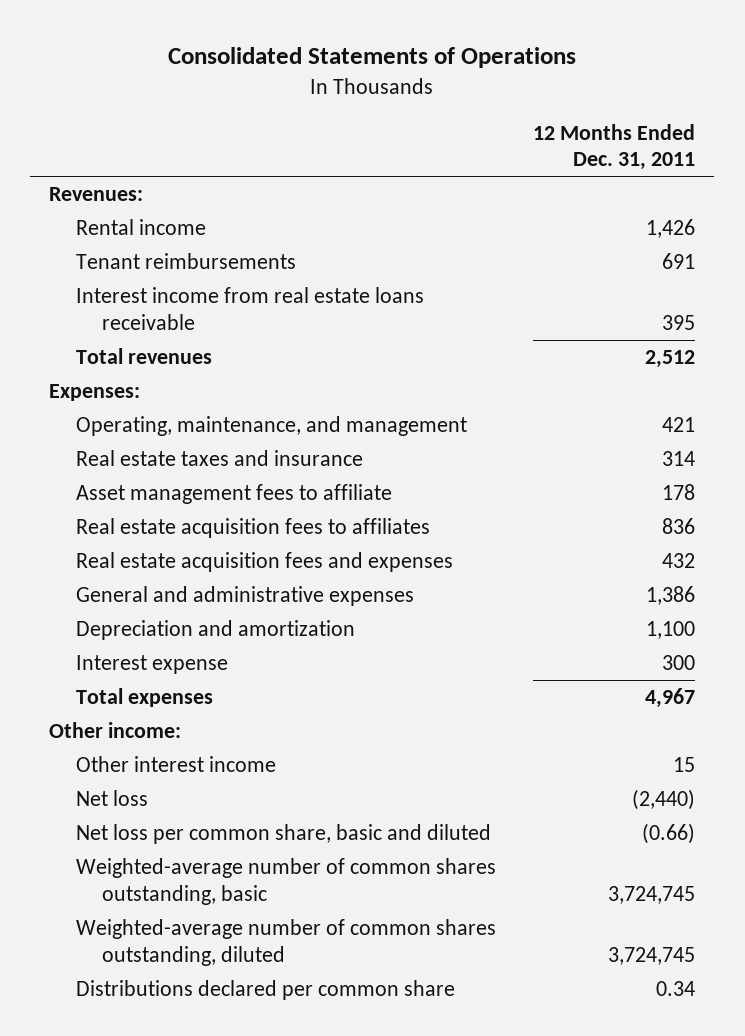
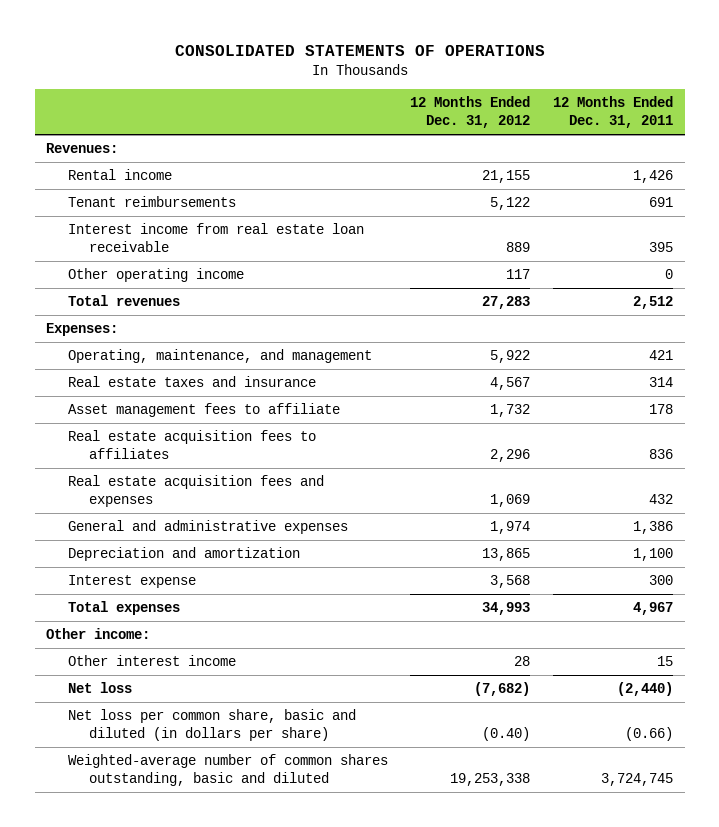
- Consolidated Statements of Operations
+ CONSOLIDATED STATEMENTS OF OPERATIONS
- | 12 Months Ended Dec. 31, 2011
+ | 12 Months Ended Dec. 31, 2012 | 12 Months Ended Dec. 31, 2011
- Interest income from real estate loans receivable | 395
+ Interest income from real estate loan receivable | 889 | 395
+ Other operating income | 117 | 0
- Net loss per common share, basic and diluted | (0.66)
- Weighted-average number of common shares outstanding, basic | 3,724,745
- Weighted-average number of common shares outstanding, diluted | 3,724,745
- Distributions declared per common share | 0.34
+ Net loss per common share, basic and diluted (in dollars per share) | (0.40) | (0.66)
+ Weighted-average number of common shares outstanding, basic and diluted | 19,253,338 | 3,724,745

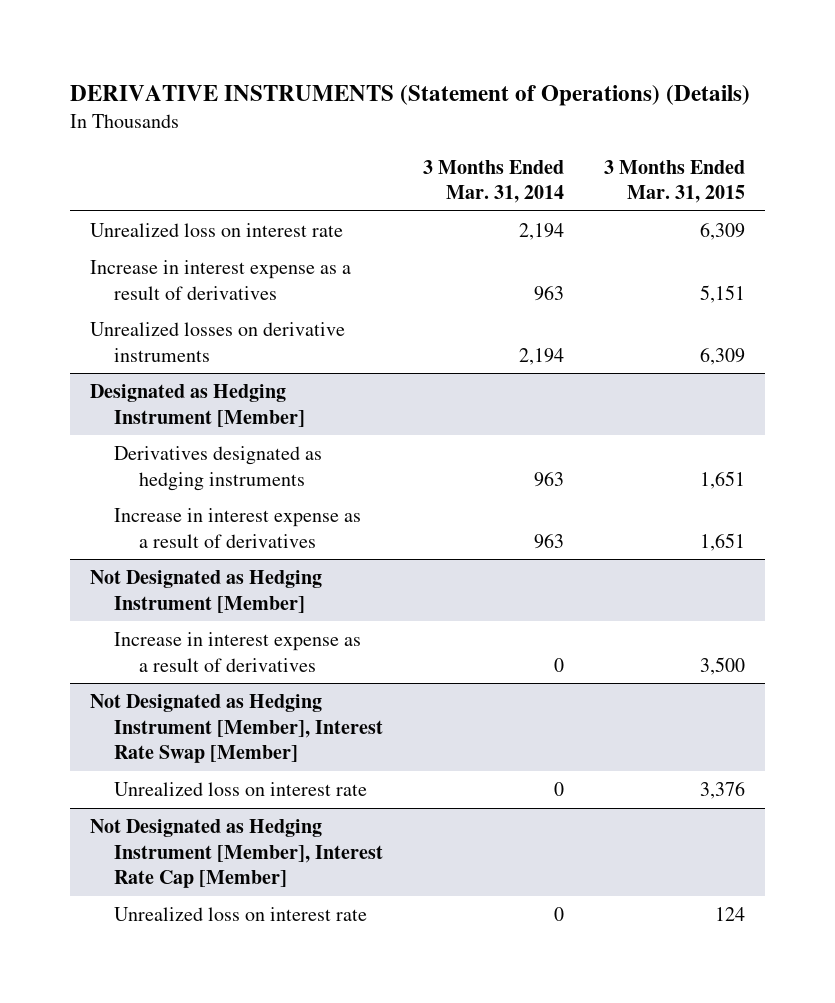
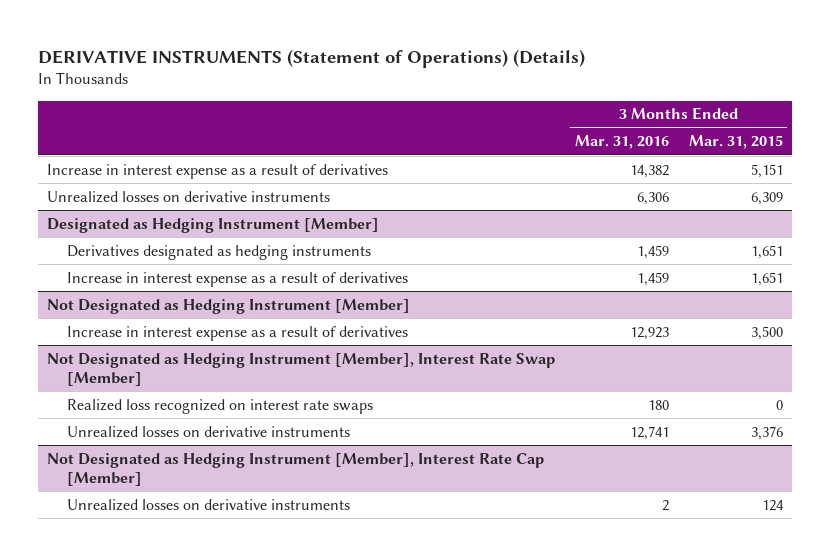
- | 3 Months Ended Mar. 31, 2014 | 3 Months Ended Mar. 31, 2015
+ | 3 Months Ended Mar. 31, 2016 | 3 Months Ended Mar. 31, 2015
- Unrealized loss on interest rate | 2,194 | 6,309
@ Not Designated as Hedging Instrument [Member], Interest Rate Swap [Member]
- Unrealized loss on interest rate | 0 | 3,376
+ Realized loss recognized on interest rate swaps | 180 | 0
+ Unrealized losses on derivative instruments | 12,741 | 3,376
@ Not Designated as Hedging Instrument [Member], Interest Rate Cap [Member]
- Unrealized loss on interest rate | 0 | 124
+ Unrealized losses on derivative instruments | 2 | 124

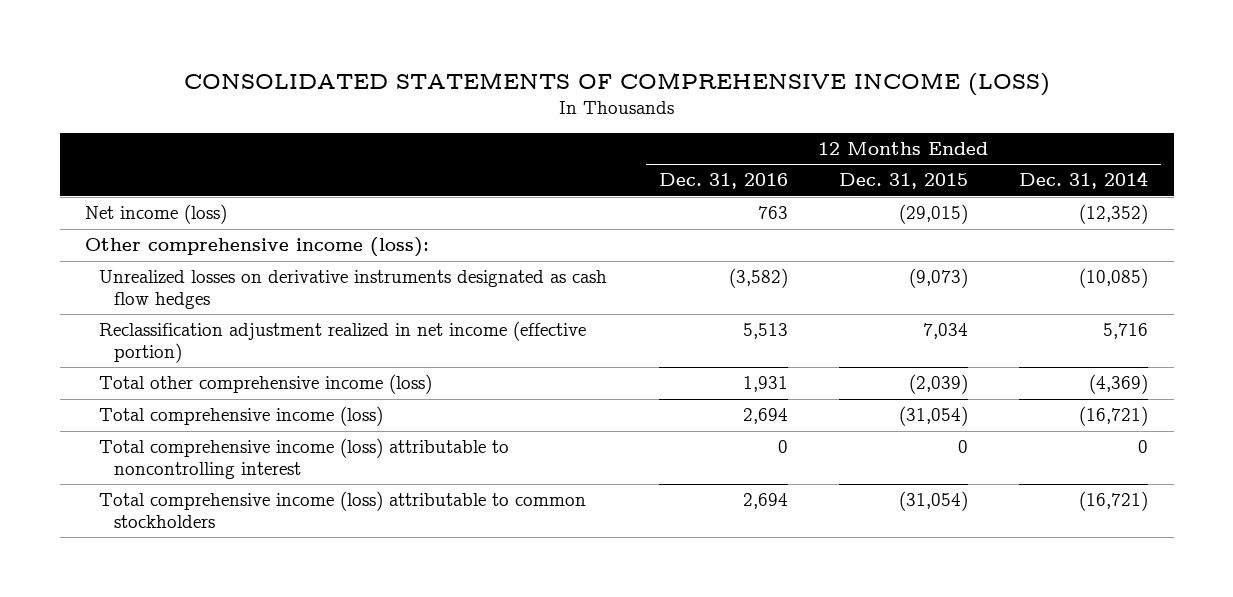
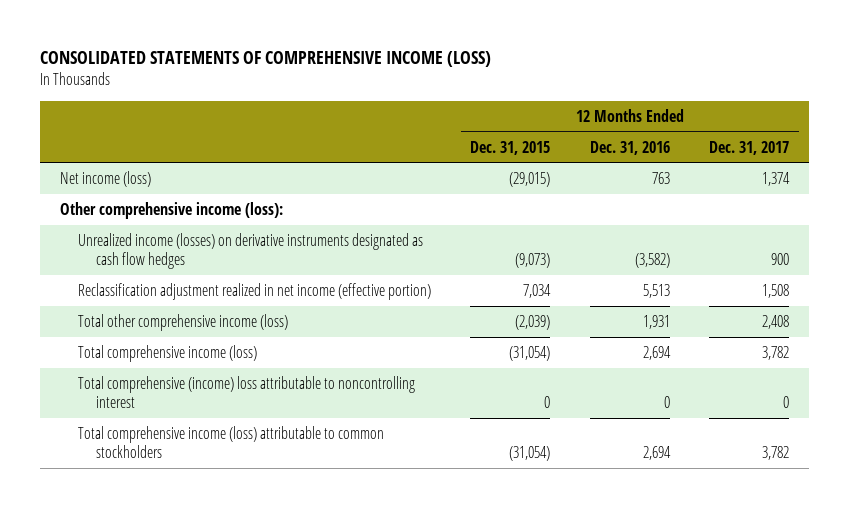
- | 12 Months Ended Dec. 31, 2016 | 12 Months Ended Dec. 31, 2015 | 12 Months Ended Dec. 31, 2014
+ | 12 Months Ended Dec. 31, 2015 | 12 Months Ended Dec. 31, 2016 | 12 Months Ended Dec. 31, 2017
- Unrealized losses on derivative instruments designated as cash flow hedges | (3,582) | (9,073) | (10,085)
+ Unrealized income (losses) on derivative instruments designated as cash flow hedges | (9,073) | (3,582) | 900
- Total comprehensive income (loss) attributable to noncontrolling interest | 0 | 0 | 0
+ Total comprehensive (income) loss attributable to noncontrolling interest | 0 | 0 | 0

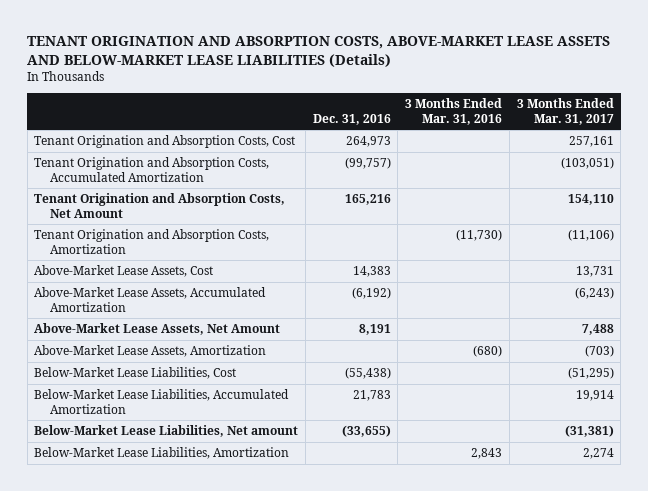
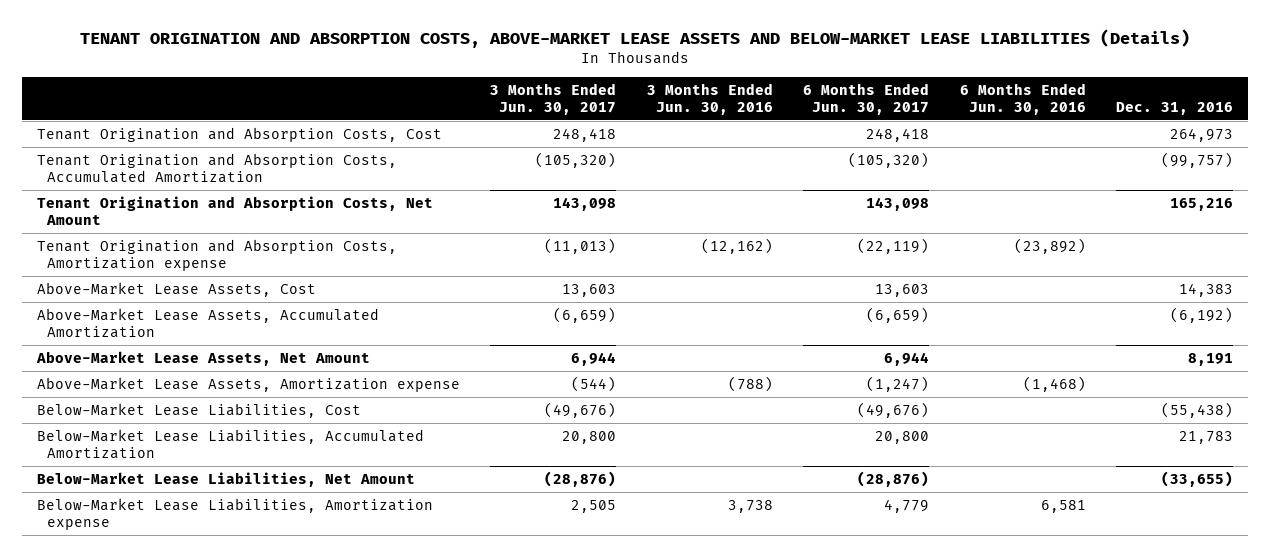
- | Dec. 31, 2016 | 3 Months Ended Mar. 31, 2016 | 3 Months Ended Mar. 31, 2017
+ | 3 Months Ended Jun. 30, 2017 | 3 Months Ended Jun. 30, 2016 | 6 Months Ended Jun. 30, 2017 | 6 Months Ended Jun. 30, 2016 | Dec. 31, 2016
- Tenant Origination and Absorption Costs, Amortization | | (11,730) | (11,106)
+ Tenant Origination and Absorption Costs, Amortization expense | (11,013) | (12,162) | (22,119) | (23,892) |
- Above-Market Lease Assets, Amortization | | (680) | (703)
+ Above-Market Lease Assets, Amortization expense | (544) | (788) | (1,247) | (1,468) |
- Below-Market Lease Liabilities, Net amount | (33,655) | | (31,381)
- Below-Market Lease Liabilities, Amortization | | 2,843 | 2,274
+ Below-Market Lease Liabilities, Net Amount | (28,876) | | (28,876) | | (33,655)
+ Below-Market Lease Liabilities, Amortization expense | 2,505 | 3,738 | 4,779 | 6,581 |

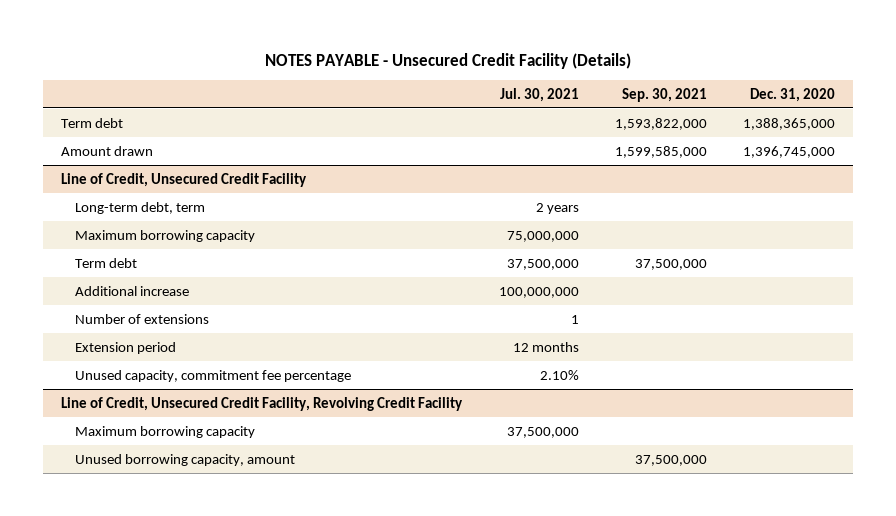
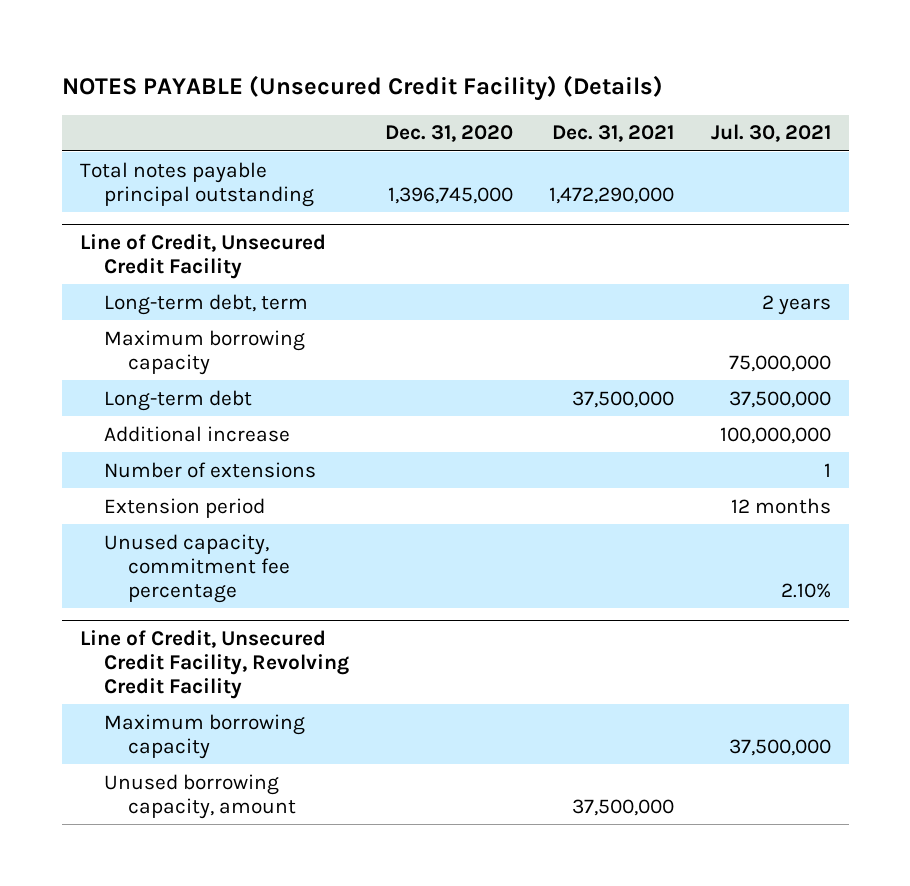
- NOTES PAYABLE - Unsecured Credit Facility (Details)
+ NOTES PAYABLE (Unsecured Credit Facility) (Details)
- | Jul. 30, 2021 | Sep. 30, 2021 | Dec. 31, 2020
+ | Dec. 31, 2020 | Dec. 31, 2021 | Jul. 30, 2021
- Term debt | | 1,593,822,000 | 1,388,365,000
- Amount drawn | | 1,599,585,000 | 1,396,745,000
+ Total notes payable principal outstanding | 1,396,745,000 | 1,472,290,000 |
@ Line of Credit, Unsecured Credit Facility
- Term debt | 37,500,000 | 37,500,000 |
+ Long-term debt | | 37,500,000 | 37,500,000

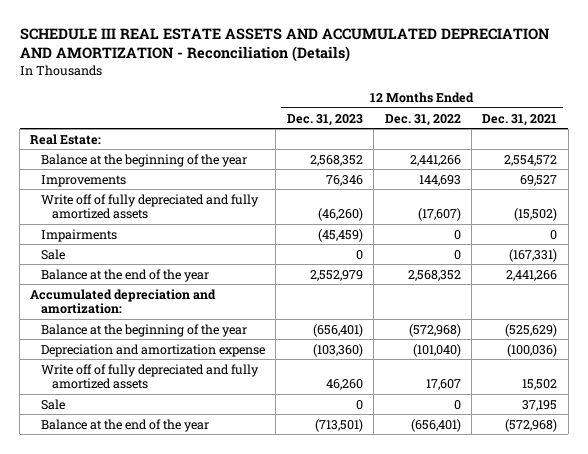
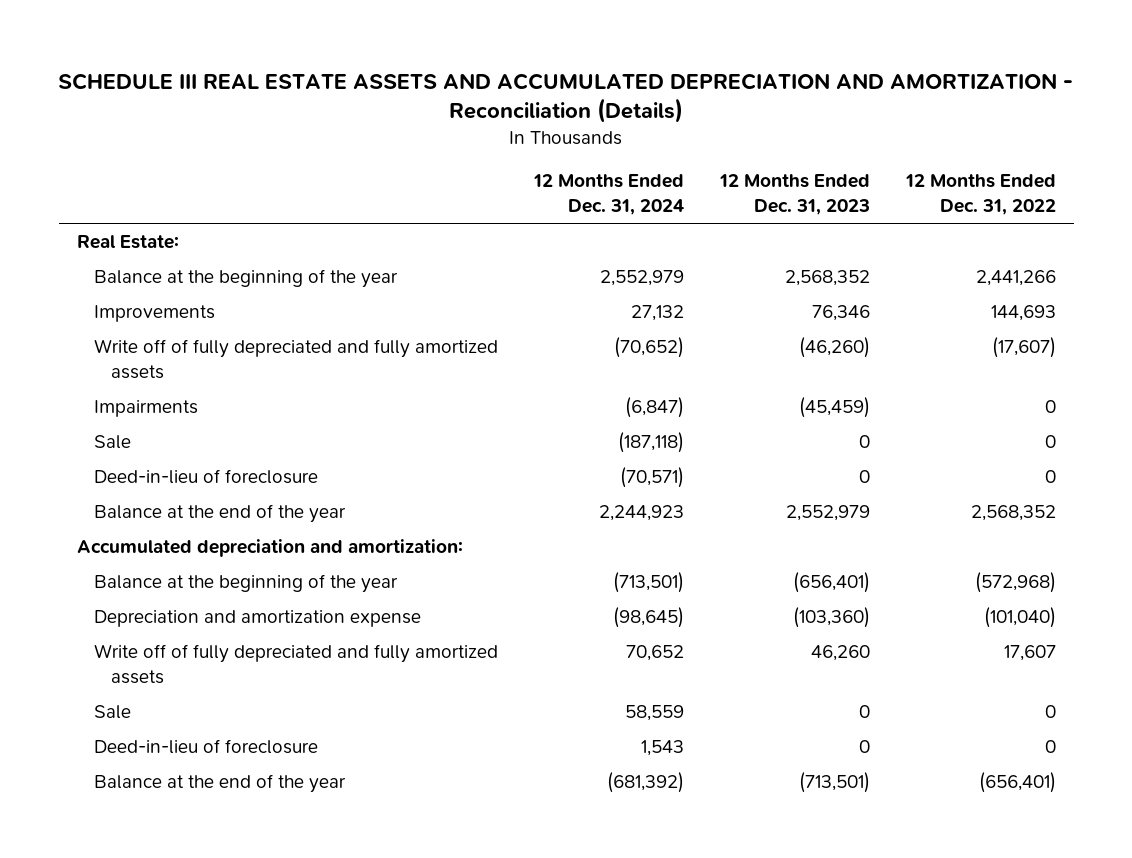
- | 12 Months Ended Dec. 31, 2023 | 12 Months Ended Dec. 31, 2022 | 12 Months Ended Dec. 31, 2021
+ | 12 Months Ended Dec. 31, 2024 | 12 Months Ended Dec. 31, 2023 | 12 Months Ended Dec. 31, 2022
+ Deed-in-lieu of foreclosure | (70,571) | 0 | 0
+ Deed-in-lieu of foreclosure | 1,543 | 0 | 0

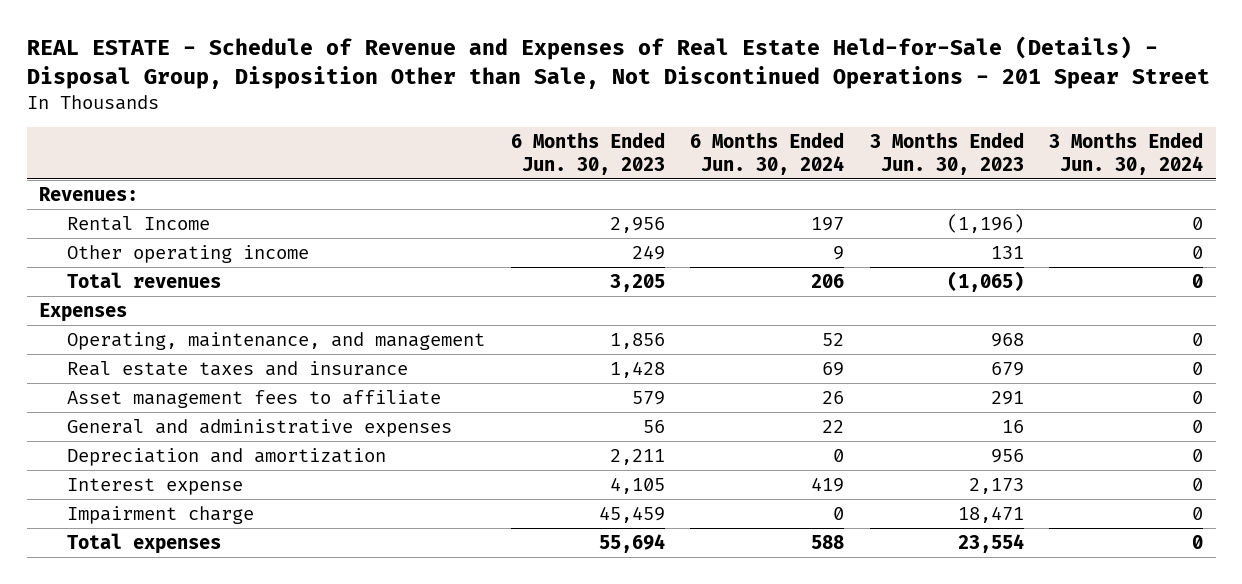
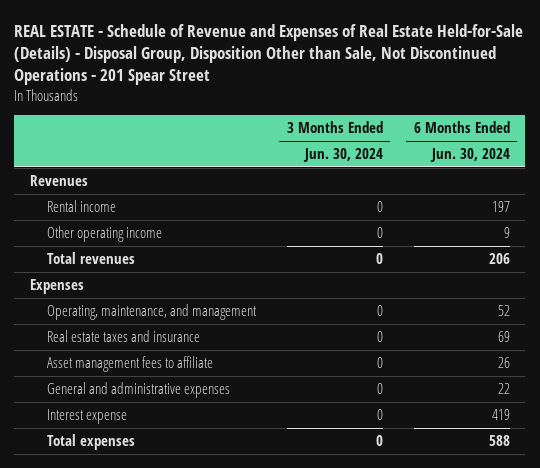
- | 6 Months Ended Jun. 30, 2023 | 6 Months Ended Jun. 30, 2024 | 3 Months Ended Jun. 30, 2023 | 3 Months Ended Jun. 30, 2024
+ | 3 Months Ended Jun. 30, 2024 | 6 Months Ended Jun. 30, 2024
- Revenues:
- Rental Income | 2,956 | 197 | (1,196) | 0
+ Revenues
+ Rental income | 0 | 197
- Depreciation and amortization | 2,211 | 0 | 956 | 0
- Impairment charge | 45,459 | 0 | 18,471 | 0

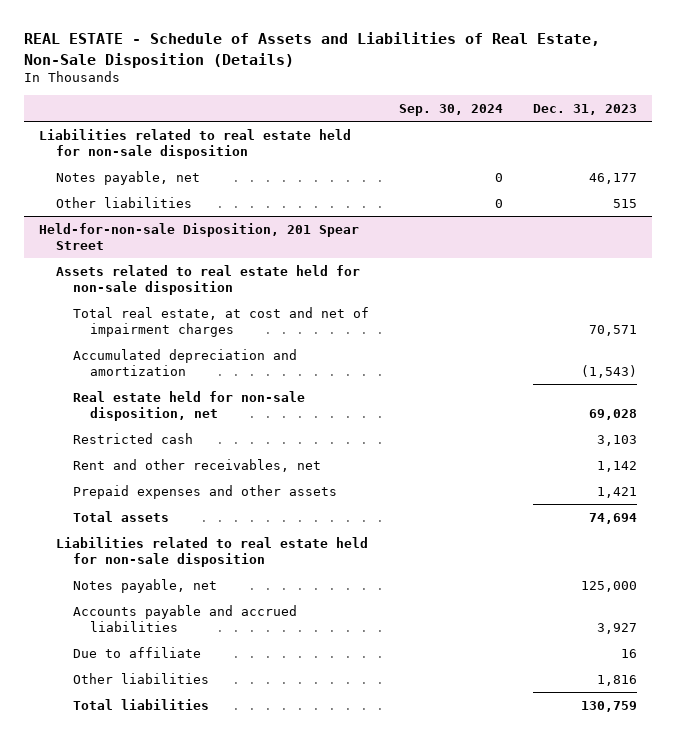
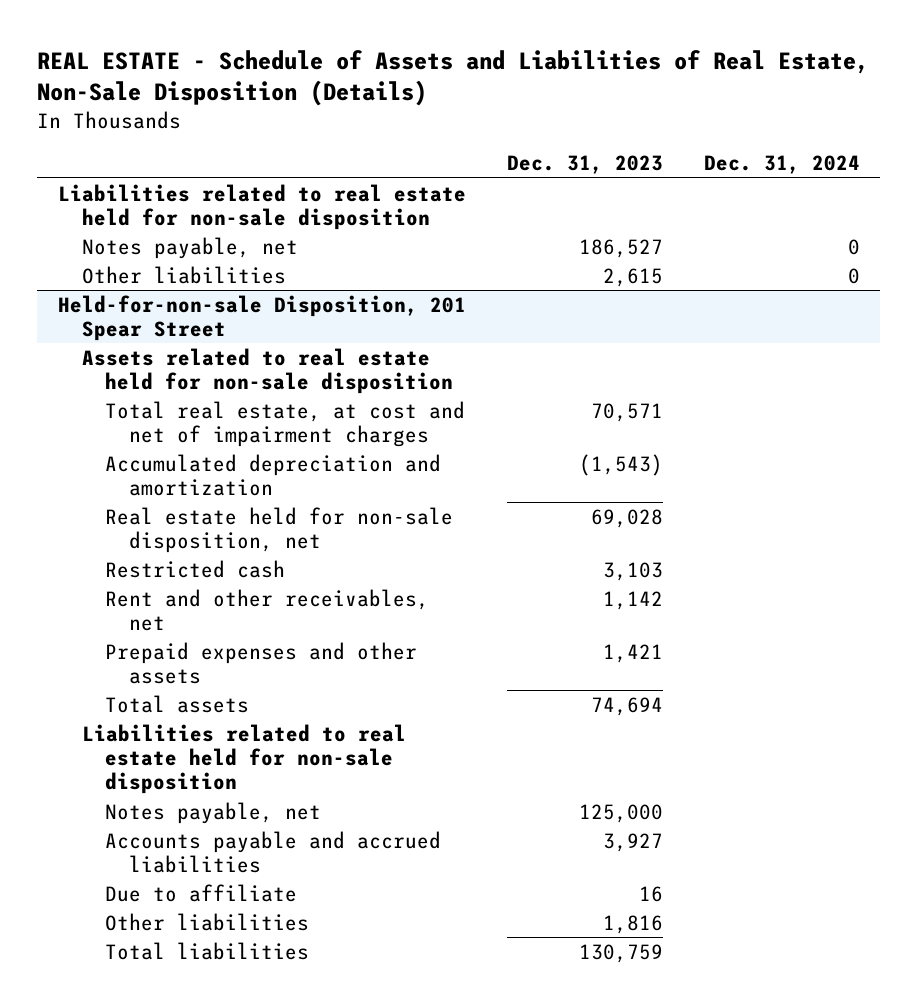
- | Sep. 30, 2024 | Dec. 31, 2023
+ | Dec. 31, 2023 | Dec. 31, 2024
- Notes payable, net | 0 | 46,177
- Other liabilities | 0 | 515
+ Notes payable, net | 186,527 | 0
+ Other liabilities | 2,615 | 0

